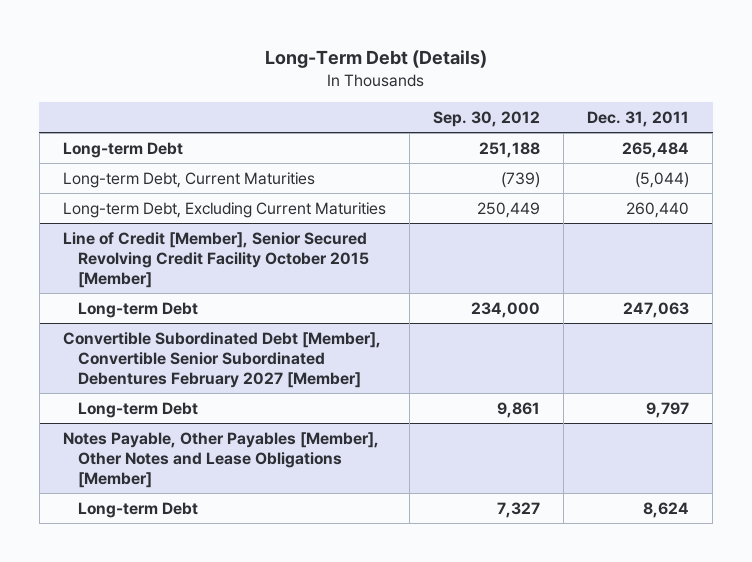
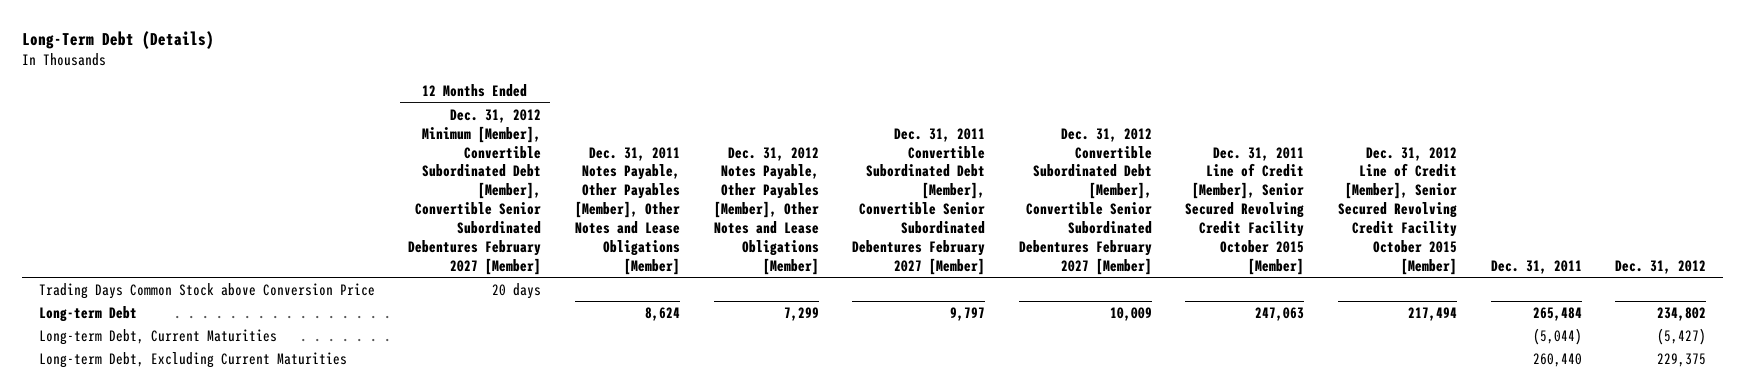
- | Sep. 30, 2012 | Dec. 31, 2011
+ | 12 Months Ended Dec. 31, 2012 Minimum [Member], Convertible Subordinated Debt [Member], Convertible Senior Subordinated Debentures February 2027 [Member] | Dec. 31, 2011 Notes Payable, Other Payables [Member], Other Notes and Lease Obligations [Member] | Dec. 31, 2012 Notes Payable, Other Payables [Member], Other Notes and Lease Obligations [Member] | Dec. 31, 2011 Convertible Subordinated Debt [Member], Convertible Senior Subordinated Debentures February 2027 [Member] | Dec. 31, 2012 Convertible Subordinated Debt [Member], Convertible Senior Subordinated Debentures February 2027 [Member] | Dec. 31, 2011 Line of Credit [Member], Senior Secured Revolving Credit Facility October 2015 [Member] | Dec. 31, 2012 Line of Credit [Member], Senior Secured Revolving Credit Facility October 2015 [Member] | Dec. 31, 2011 | Dec. 31, 2012
+ Trading Days Common Stock above Conversion Price | 20 days | | | | | | | |
- Line of Credit [Member], Senior Secured Revolving Credit Facility October 2015 [Member]
- Long-term Debt | 234,000 | 247,063
- Convertible Subordinated Debt [Member], Convertible Senior Subordinated Debentures February 2027 [Member]
- Long-term Debt | 9,861 | 9,797
- Notes Payable, Other Payables [Member], Other Notes and Lease Obligations [Member]
- Long-term Debt | 7,327 | 8,624

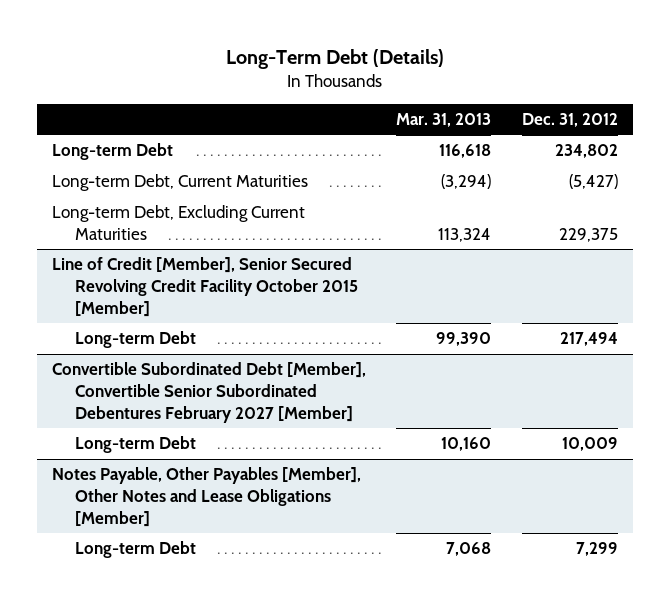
- | 12 Months Ended Dec. 31, 2012 Minimum [Member], Convertible Subordinated Debt [Member], Convertible Senior Subordinated Debentures February 2027 [Member] | Dec. 31, 2011 Notes Payable, Other Payables [Member], Other Notes and Lease Obligations [Member] | Dec. 31, 2012 Notes Payable, Other Payables [Member], Other Notes and Lease Obligations [Member] | Dec. 31, 2011 Convertible Subordinated Debt [Member], Convertible Senior Subordinated Debentures February 2027 [Member] | Dec. 31, 2012 Convertible Subordinated Debt [Member], Convertible Senior Subordinated Debentures February 2027 [Member] | Dec. 31, 2011 Line of Credit [Member], Senior Secured Revolving Credit Facility October 2015 [Member] | Dec. 31, 2012 Line of Credit [Member], Senior Secured Revolving Credit Facility October 2015 [Member] | Dec. 31, 2011 | Dec. 31, 2012
+ | Mar. 31, 2013 | Dec. 31, 2012
- Trading Days Common Stock above Conversion Price | 20 days | | | | | | | |
+ Line of Credit [Member], Senior Secured Revolving Credit Facility October 2015 [Member]
+ Long-term Debt | 99,390 | 217,494
+ Convertible Subordinated Debt [Member], Convertible Senior Subordinated Debentures February 2027 [Member]
+ Long-term Debt | 10,160 | 10,009
+ Notes Payable, Other Payables [Member], Other Notes and Lease Obligations [Member]
+ Long-term Debt | 7,068 | 7,299

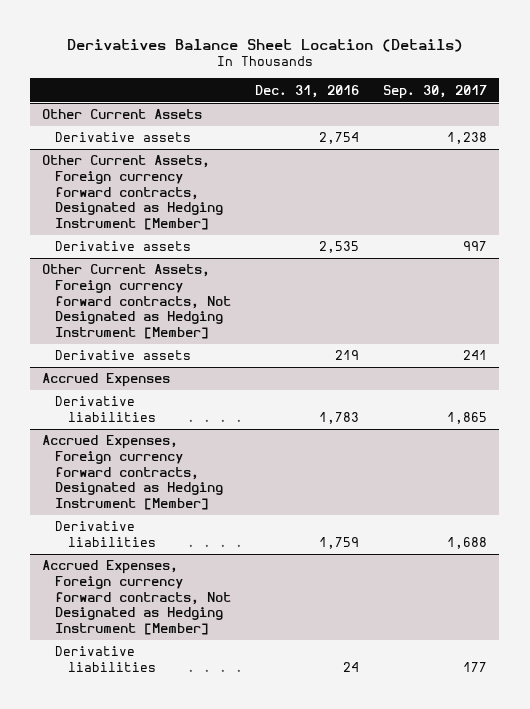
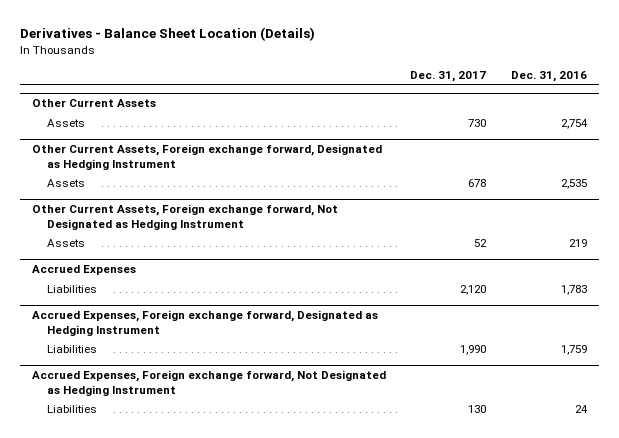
- Derivatives Balance Sheet Location (Details)
+ Derivatives - Balance Sheet Location (Details)
- | Dec. 31, 2016 | Sep. 30, 2017
+ | Dec. 31, 2017 | Dec. 31, 2016
@ Other Current Assets
- Derivative assets | 2,754 | 1,238
- Other Current Assets, Foreign currency forward contracts, Designated as Hedging Instrument [Member]
- Derivative assets | 2,535 | 997
- Other Current Assets, Foreign currency forward contracts, Not Designated as Hedging Instrument [Member]
- Derivative assets | 219 | 241
@ Other Current Assets
+ Assets | 730 | 2,754
+ Other Current Assets, Foreign exchange forward, Designated as Hedging Instrument
+ Assets | 678 | 2,535
+ Other Current Assets, Foreign exchange forward, Not Designated as Hedging Instrument
+ Assets | 52 | 219
@ Accrued Expenses
- Derivative liabilities | 1,783 | 1,865
- Accrued Expenses, Foreign currency forward contracts, Designated as Hedging Instrument [Member]
- Derivative liabilities | 1,759 | 1,688
- Accrued Expenses, Foreign currency forward contracts, Not Designated as Hedging Instrument [Member]
- Derivative liabilities | 24 | 177
@ Accrued Expenses
+ Liabilities | 2,120 | 1,783
+ Accrued Expenses, Foreign exchange forward, Designated as Hedging Instrument
+ Liabilities | 1,990 | 1,759
+ Accrued Expenses, Foreign exchange forward, Not Designated as Hedging Instrument
+ Liabilities | 130 | 24

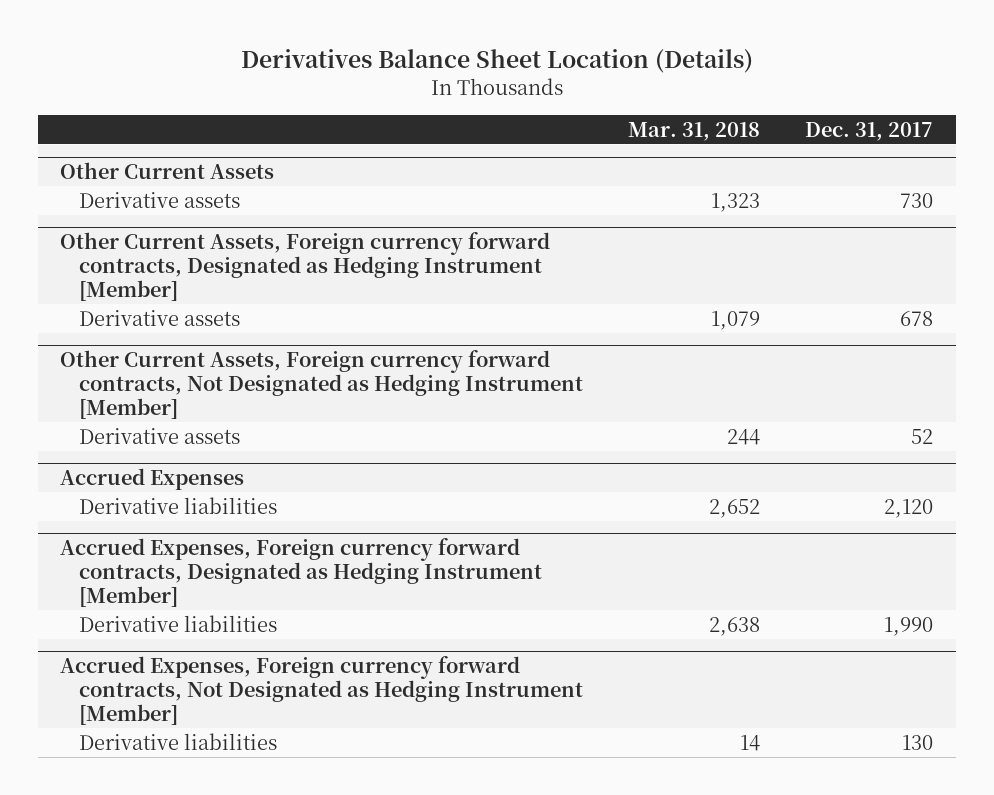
- Derivatives - Balance Sheet Location (Details)
+ Derivatives Balance Sheet Location (Details)
- | Dec. 31, 2017 | Dec. 31, 2016
+ | Mar. 31, 2018 | Dec. 31, 2017
@ Other Current Assets
- Assets | 730 | 2,754
- Other Current Assets, Foreign exchange forward, Designated as Hedging Instrument
- Assets | 678 | 2,535
- Other Current Assets, Foreign exchange forward, Not Designated as Hedging Instrument
- Assets | 52 | 219
@ Other Current Assets
+ Derivative assets | 1,323 | 730
+ Other Current Assets, Foreign currency forward contracts, Designated as Hedging Instrument [Member]
+ Derivative assets | 1,079 | 678
+ Other Current Assets, Foreign currency forward contracts, Not Designated as Hedging Instrument [Member]
+ Derivative assets | 244 | 52
@ Accrued Expenses
- Liabilities | 2,120 | 1,783
- Accrued Expenses, Foreign exchange forward, Designated as Hedging Instrument
- Liabilities | 1,990 | 1,759
- Accrued Expenses, Foreign exchange forward, Not Designated as Hedging Instrument
- Liabilities | 130 | 24
@ Accrued Expenses
+ Derivative liabilities | 2,652 | 2,120
+ Accrued Expenses, Foreign currency forward contracts, Designated as Hedging Instrument [Member]
+ Derivative liabilities | 2,638 | 1,990
+ Accrued Expenses, Foreign currency forward contracts, Not Designated as Hedging Instrument [Member]
+ Derivative liabilities | 14 | 130

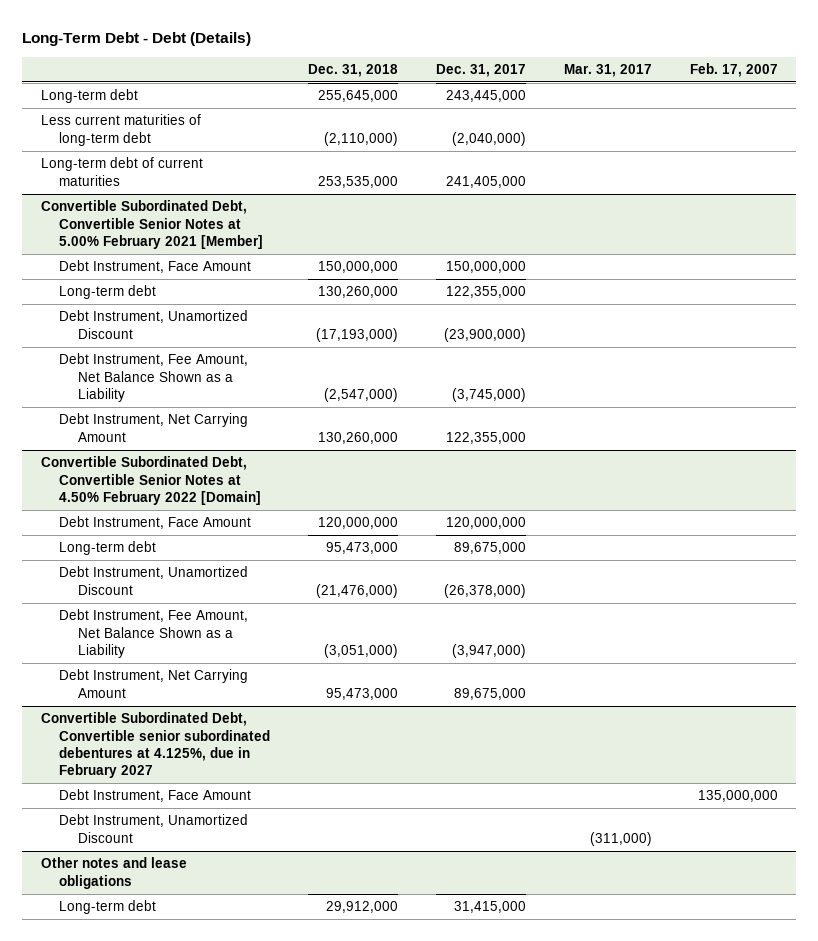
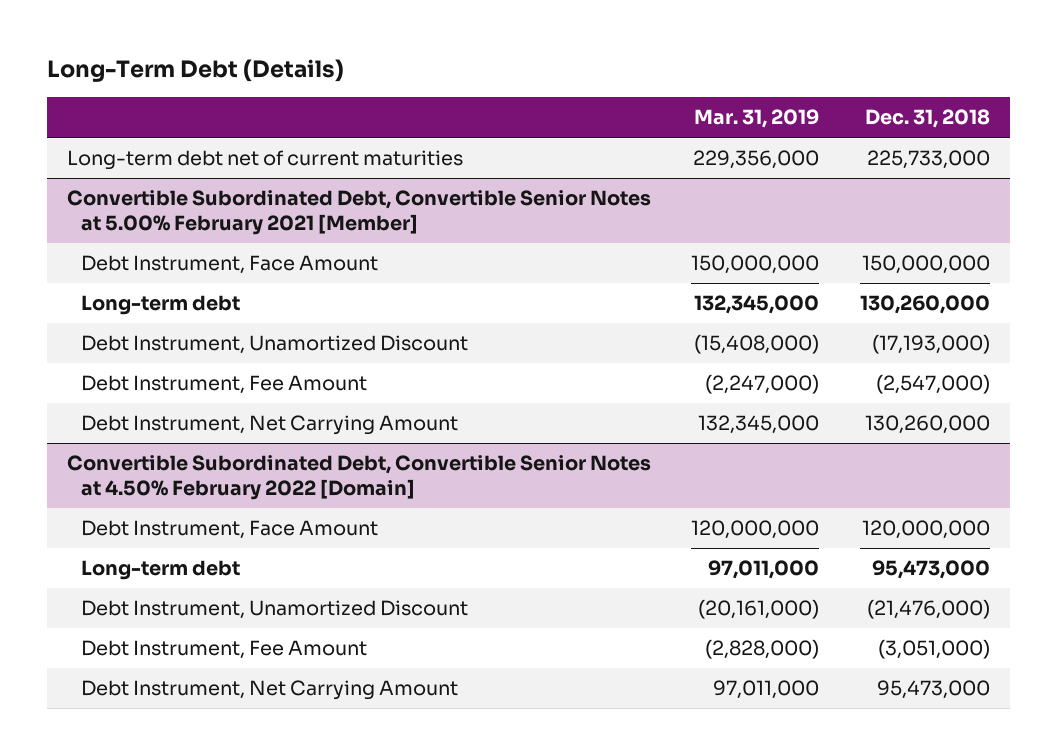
- Long-Term Debt - Debt (Details)
+ Long-Term Debt (Details)
- | Dec. 31, 2018 | Dec. 31, 2017 | Mar. 31, 2017 | Feb. 17, 2007
+ | Mar. 31, 2019 | Dec. 31, 2018
- Long-term debt | 255,645,000 | 243,445,000 | |
- Less current maturities of long-term debt | (2,110,000) | (2,040,000) | |
- Long-term debt of current maturities | 253,535,000 | 241,405,000 | |
+ Long-term debt net of current maturities | 229,356,000 | 225,733,000
@ Convertible Subordinated Debt, Convertible Senior Notes at 5.00% February 2021 [Member]
- Debt Instrument, Fee Amount, Net Balance Shown as a Liability | (2,547,000) | (3,745,000) | |
+ Debt Instrument, Fee Amount | (2,247,000) | (2,547,000)
@ Convertible Subordinated Debt, Convertible Senior Notes at 4.50% February 2022 [Domain]
- Debt Instrument, Fee Amount, Net Balance Shown as a Liability | (3,051,000) | (3,947,000) | |
+ Debt Instrument, Fee Amount | (2,828,000) | (3,051,000)
- Convertible Subordinated Debt, Convertible senior subordinated debentures at 4.125%, due in February 2027
- Debt Instrument, Face Amount | | | | 135,000,000
- Debt Instrument, Unamortized Discount | | | (311,000) |
- Other notes and lease obligations
- Long-term debt | 29,912,000 | 31,415,000 | |

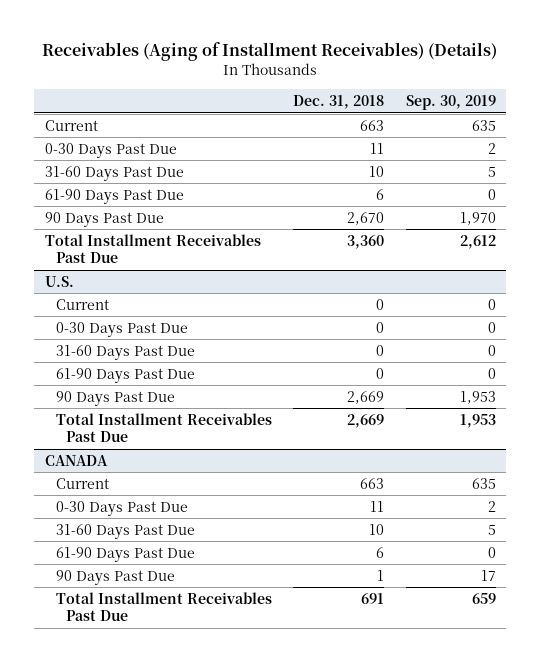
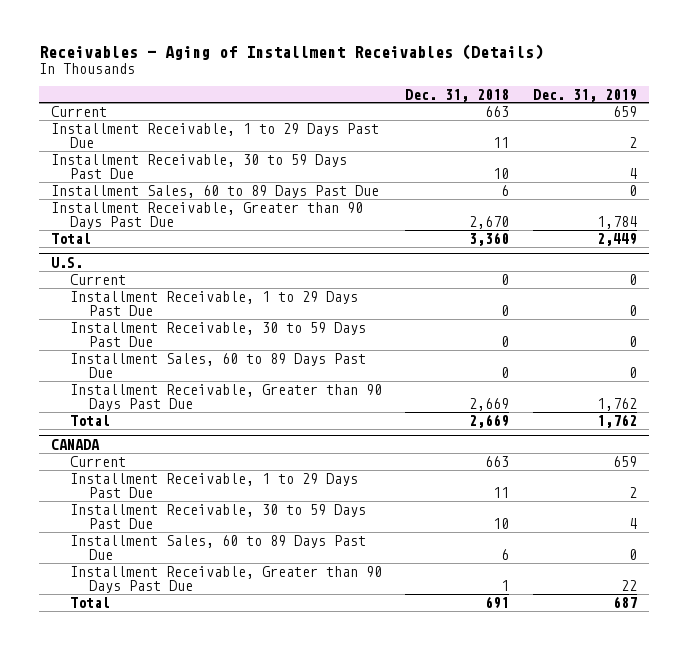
- Receivables (Aging of Installment Receivables) (Details)
+ Receivables - Aging of Installment Receivables (Details)
- | Dec. 31, 2018 | Sep. 30, 2019
+ | Dec. 31, 2018 | Dec. 31, 2019
- 0-30 Days Past Due | 11 | 2
- 31-60 Days Past Due | 10 | 5
- 61-90 Days Past Due | 6 | 0
- 90 Days Past Due | 2,670 | 1,970
- Total Installment Receivables Past Due | 3,360 | 2,612
+ Installment Receivable, 1 to 29 Days Past Due | 11 | 2
+ Installment Receivable, 30 to 59 Days Past Due | 10 | 4
+ Installment Sales, 60 to 89 Days Past Due | 6 | 0
+ Installment Receivable, Greater than 90 Days Past Due | 2,670 | 1,784
+ Total | 3,360 | 2,449
@ U.S.
- 0-30 Days Past Due | 0 | 0
- 31-60 Days Past Due | 0 | 0
- 61-90 Days Past Due | 0 | 0
- 90 Days Past Due | 2,669 | 1,953
- Total Installment Receivables Past Due | 2,669 | 1,953
+ Installment Receivable, 1 to 29 Days Past Due | 0 | 0
+ Installment Receivable, 30 to 59 Days Past Due | 0 | 0
+ Installment Sales, 60 to 89 Days Past Due | 0 | 0
+ Installment Receivable, Greater than 90 Days Past Due | 2,669 | 1,762
+ Total | 2,669 | 1,762
@ CANADA
- 0-30 Days Past Due | 11 | 2
- 31-60 Days Past Due | 10 | 5
- 61-90 Days Past Due | 6 | 0
- 90 Days Past Due | 1 | 17
- Total Installment Receivables Past Due | 691 | 659
+ Installment Receivable, 1 to 29 Days Past Due | 11 | 2
+ Installment Receivable, 30 to 59 Days Past Due | 10 | 4
+ Installment Sales, 60 to 89 Days Past Due | 6 | 0
+ Installment Receivable, Greater than 90 Days Past Due | 1 | 22
+ Total | 691 | 687

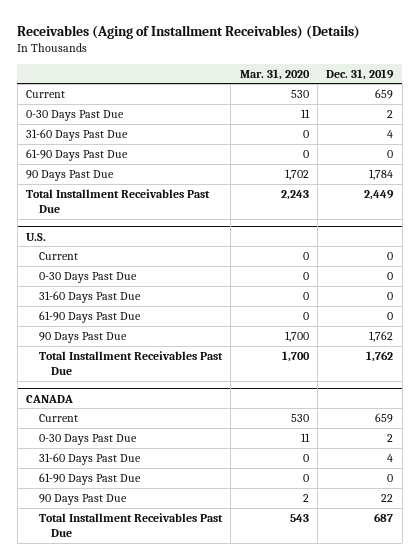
- Receivables - Aging of Installment Receivables (Details)
+ Receivables (Aging of Installment Receivables) (Details)
- | Dec. 31, 2018 | Dec. 31, 2019
+ | Mar. 31, 2020 | Dec. 31, 2019
- Installment Receivable, 1 to 29 Days Past Due | 11 | 2
- Installment Receivable, 30 to 59 Days Past Due | 10 | 4
- Installment Sales, 60 to 89 Days Past Due | 6 | 0
- Installment Receivable, Greater than 90 Days Past Due | 2,670 | 1,784
- Total | 3,360 | 2,449
+ 0-30 Days Past Due | 11 | 2
+ 31-60 Days Past Due | 0 | 4
+ 61-90 Days Past Due | 0 | 0
+ 90 Days Past Due | 1,702 | 1,784
+ Total Installment Receivables Past Due | 2,243 | 2,449
@ U.S.
- Installment Receivable, 1 to 29 Days Past Due | 0 | 0
- Installment Receivable, 30 to 59 Days Past Due | 0 | 0
- Installment Sales, 60 to 89 Days Past Due | 0 | 0
- Installment Receivable, Greater than 90 Days Past Due | 2,669 | 1,762
- Total | 2,669 | 1,762
+ 0-30 Days Past Due | 0 | 0
+ 31-60 Days Past Due | 0 | 0
+ 61-90 Days Past Due | 0 | 0
+ 90 Days Past Due | 1,700 | 1,762
+ Total Installment Receivables Past Due | 1,700 | 1,762
@ CANADA
- Installment Receivable, 1 to 29 Days Past Due | 11 | 2
- Installment Receivable, 30 to 59 Days Past Due | 10 | 4
- Installment Sales, 60 to 89 Days Past Due | 6 | 0
- Installment Receivable, Greater than 90 Days Past Due | 1 | 22
- Total | 691 | 687
+ 0-30 Days Past Due | 11 | 2
+ 31-60 Days Past Due | 0 | 4
+ 61-90 Days Past Due | 0 | 0
+ 90 Days Past Due | 2 | 22
+ Total Installment Receivables Past Due | 543 | 687

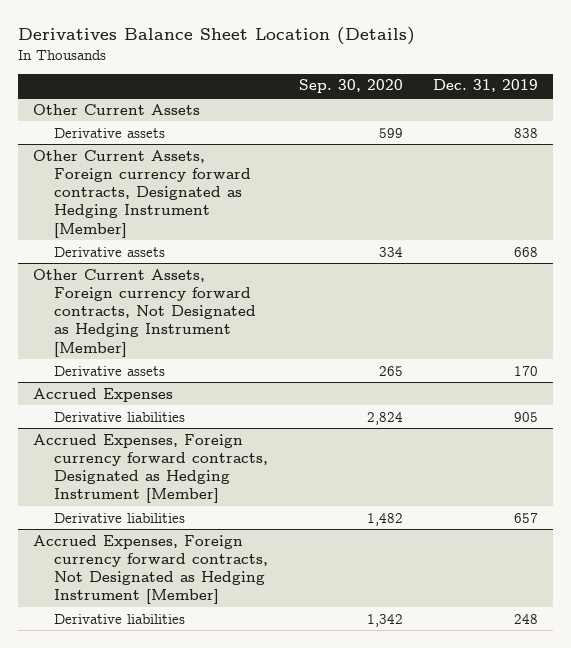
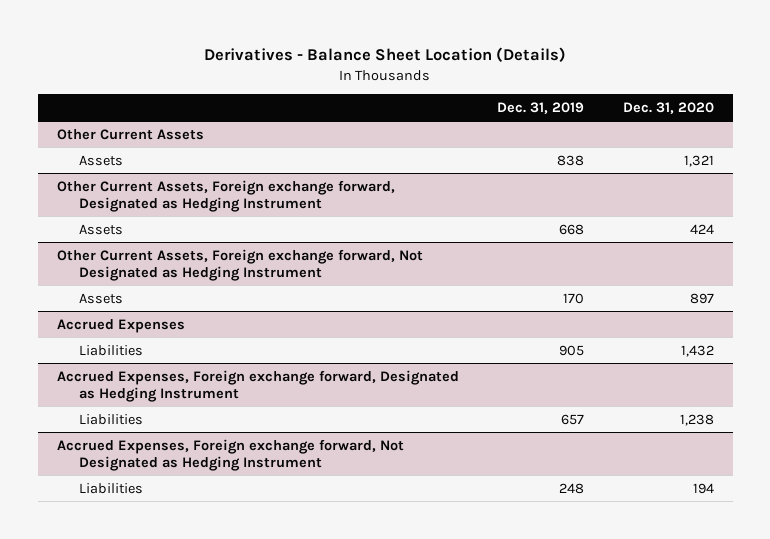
- Derivatives Balance Sheet Location (Details)
+ Derivatives - Balance Sheet Location (Details)
- | Sep. 30, 2020 | Dec. 31, 2019
+ | Dec. 31, 2019 | Dec. 31, 2020
@ Other Current Assets
- Derivative assets | 599 | 838
- Other Current Assets, Foreign currency forward contracts, Designated as Hedging Instrument [Member]
- Derivative assets | 334 | 668
- Other Current Assets, Foreign currency forward contracts, Not Designated as Hedging Instrument [Member]
- Derivative assets | 265 | 170
@ Other Current Assets
+ Assets | 838 | 1,321
+ Other Current Assets, Foreign exchange forward, Designated as Hedging Instrument
+ Assets | 668 | 424
+ Other Current Assets, Foreign exchange forward, Not Designated as Hedging Instrument
+ Assets | 170 | 897
@ Accrued Expenses
- Derivative liabilities | 2,824 | 905
- Accrued Expenses, Foreign currency forward contracts, Designated as Hedging Instrument [Member]
- Derivative liabilities | 1,482 | 657
- Accrued Expenses, Foreign currency forward contracts, Not Designated as Hedging Instrument [Member]
- Derivative liabilities | 1,342 | 248
@ Accrued Expenses
+ Liabilities | 905 | 1,432
+ Accrued Expenses, Foreign exchange forward, Designated as Hedging Instrument
+ Liabilities | 657 | 1,238
+ Accrued Expenses, Foreign exchange forward, Not Designated as Hedging Instrument
+ Liabilities | 248 | 194

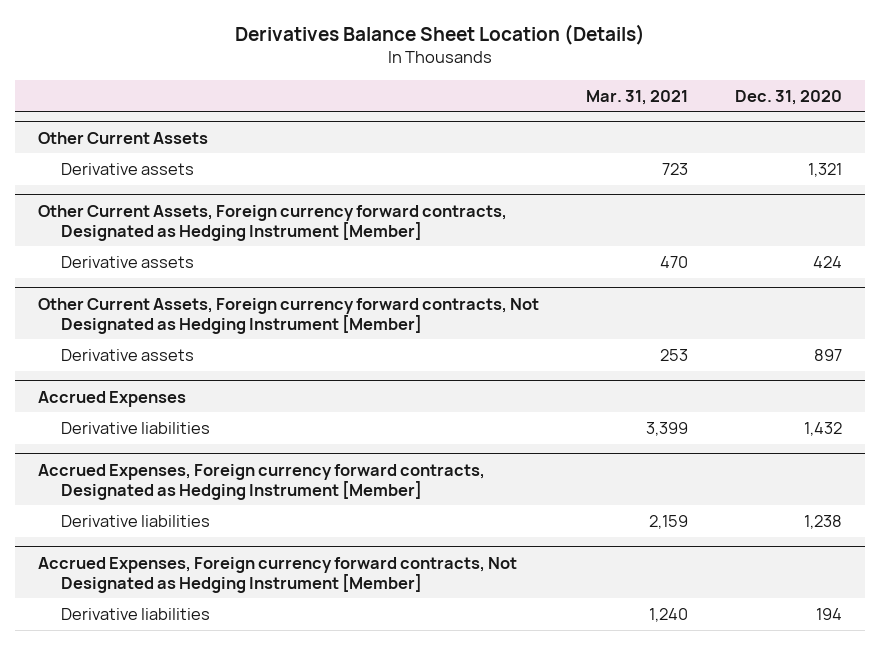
- Derivatives - Balance Sheet Location (Details)
+ Derivatives Balance Sheet Location (Details)
- | Dec. 31, 2019 | Dec. 31, 2020
+ | Mar. 31, 2021 | Dec. 31, 2020
@ Other Current Assets
- Assets | 838 | 1,321
- Other Current Assets, Foreign exchange forward, Designated as Hedging Instrument
- Assets | 668 | 424
- Other Current Assets, Foreign exchange forward, Not Designated as Hedging Instrument
- Assets | 170 | 897
@ Other Current Assets
+ Derivative assets | 723 | 1,321
+ Other Current Assets, Foreign currency forward contracts, Designated as Hedging Instrument [Member]
+ Derivative assets | 470 | 424
+ Other Current Assets, Foreign currency forward contracts, Not Designated as Hedging Instrument [Member]
+ Derivative assets | 253 | 897
@ Accrued Expenses
- Liabilities | 905 | 1,432
- Accrued Expenses, Foreign exchange forward, Designated as Hedging Instrument
- Liabilities | 657 | 1,238
- Accrued Expenses, Foreign exchange forward, Not Designated as Hedging Instrument
- Liabilities | 248 | 194
@ Accrued Expenses
+ Derivative liabilities | 3,399 | 1,432
+ Accrued Expenses, Foreign currency forward contracts, Designated as Hedging Instrument [Member]
+ Derivative liabilities | 2,159 | 1,238
+ Accrued Expenses, Foreign currency forward contracts, Not Designated as Hedging Instrument [Member]
+ Derivative liabilities | 1,240 | 194

